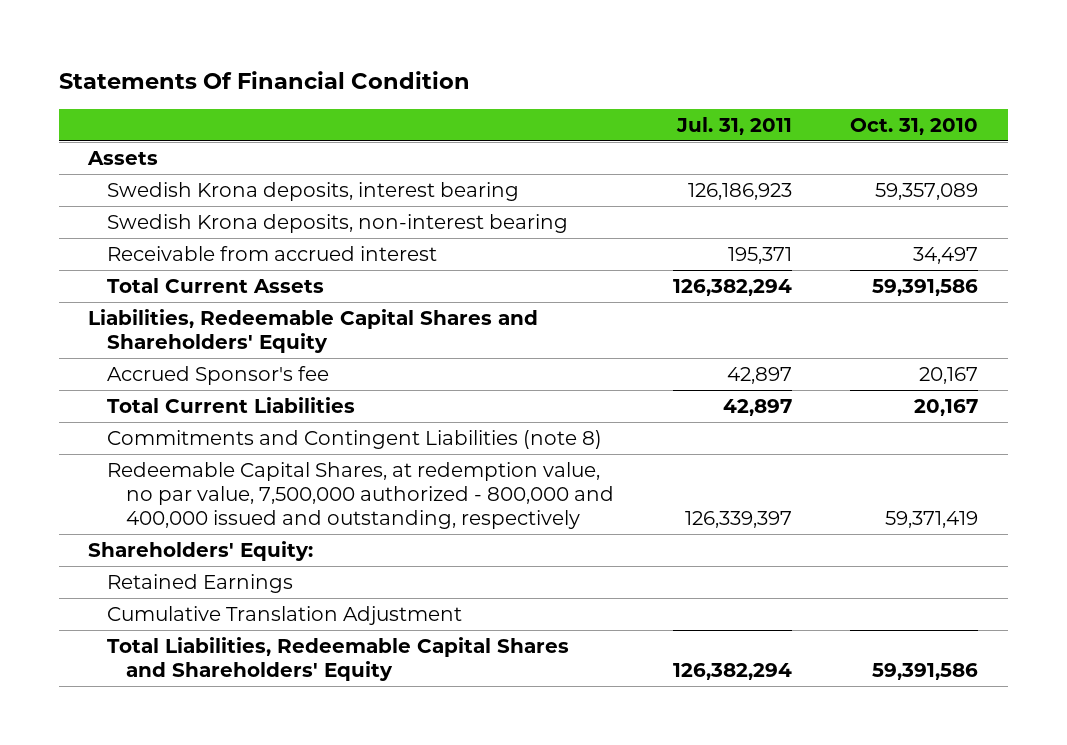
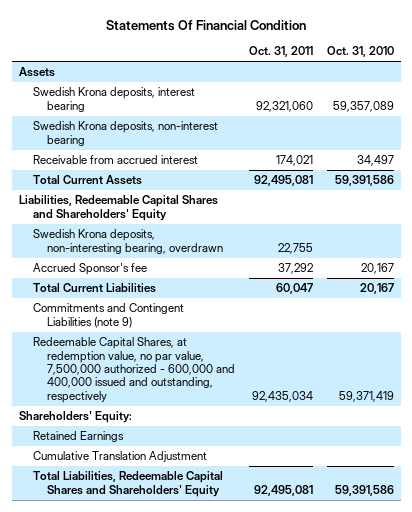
- | Jul. 31, 2011 | Oct. 31, 2010
+ | Oct. 31, 2011 | Oct. 31, 2010
+ Swedish Krona deposits, non-interesting bearing, overdrawn | 22,755 |
- Commitments and Contingent Liabilities (note 8)
- Redeemable Capital Shares, at redemption value, no par value, 7,500,000 authorized - 800,000 and 400,000 issued and outstanding, respectively | 126,339,397 | 59,371,419
+ Commitments and Contingent Liabilities (note 9)
+ Redeemable Capital Shares, at redemption value, no par value, 7,500,000 authorized - 600,000 and 400,000 issued and outstanding, respectively | 92,435,034 | 59,371,419

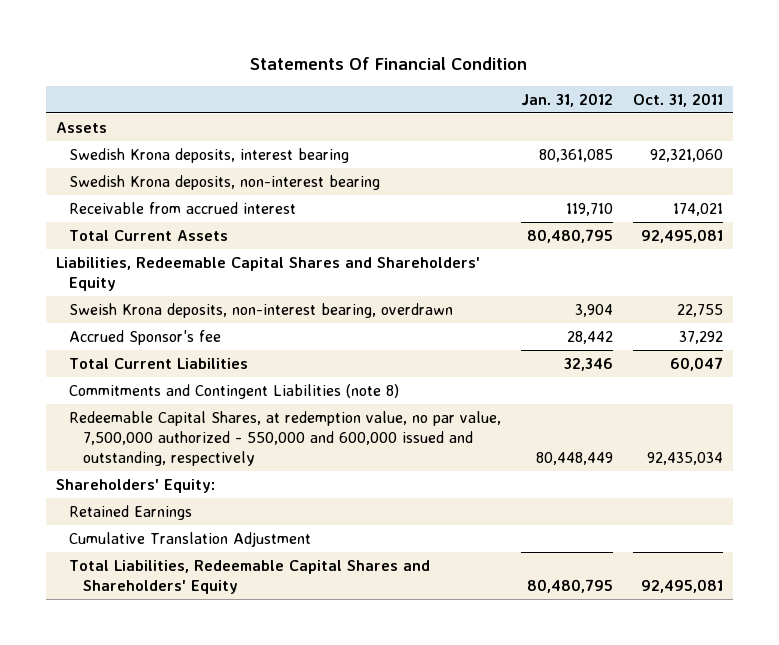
- | Oct. 31, 2011 | Oct. 31, 2010
+ | Jan. 31, 2012 | Oct. 31, 2011
- Swedish Krona deposits, non-interesting bearing, overdrawn | 22,755 |
+ Sweish Krona deposits, non-interest bearing, overdrawn | 3,904 | 22,755
- Commitments and Contingent Liabilities (note 9)
- Redeemable Capital Shares, at redemption value, no par value, 7,500,000 authorized - 600,000 and 400,000 issued and outstanding, respectively | 92,435,034 | 59,371,419
+ Commitments and Contingent Liabilities (note 8)
+ Redeemable Capital Shares, at redemption value, no par value, 7,500,000 authorized - 550,000 and 600,000 issued and outstanding, respectively | 80,448,449 | 92,435,034

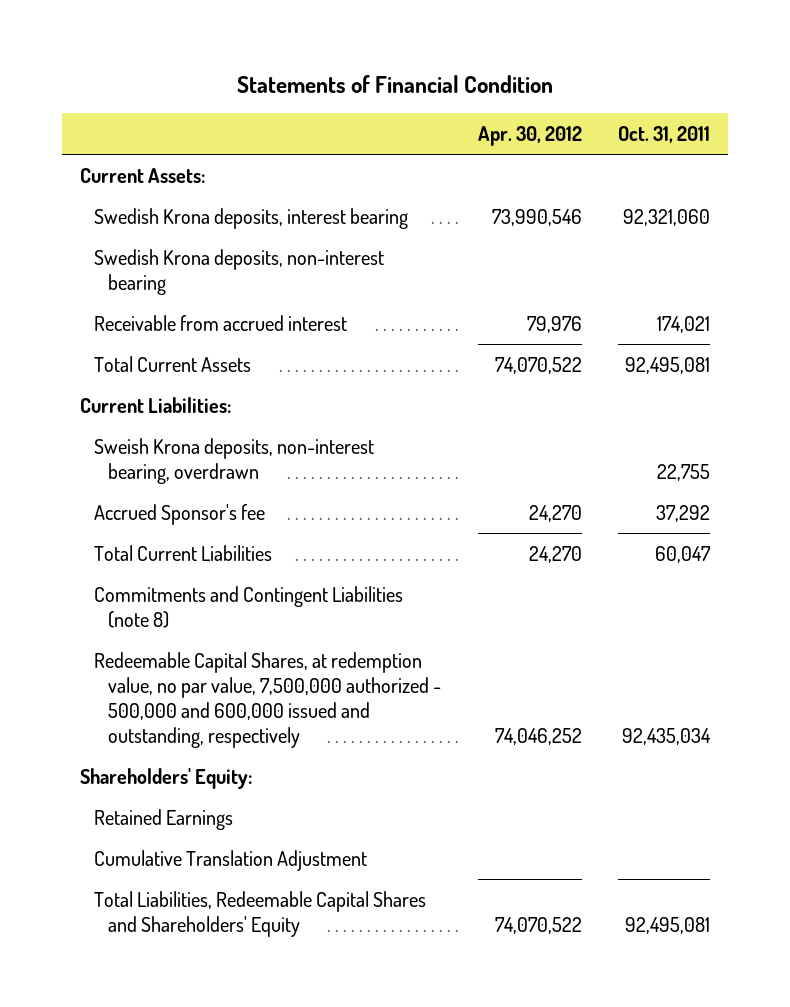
- Statements Of Financial Condition
+ Statements of Financial Condition
- | Jan. 31, 2012 | Oct. 31, 2011
+ | Apr. 30, 2012 | Oct. 31, 2011
- Assets
+ Current Assets:
- Liabilities, Redeemable Capital Shares and Shareholders' Equity
+ Current Liabilities:
- Redeemable Capital Shares, at redemption value, no par value, 7,500,000 authorized - 550,000 and 600,000 issued and outstanding, respectively | 80,448,449 | 92,435,034
+ Redeemable Capital Shares, at redemption value, no par value, 7,500,000 authorized - 500,000 and 600,000 issued and outstanding, respectively | 74,046,252 | 92,435,034

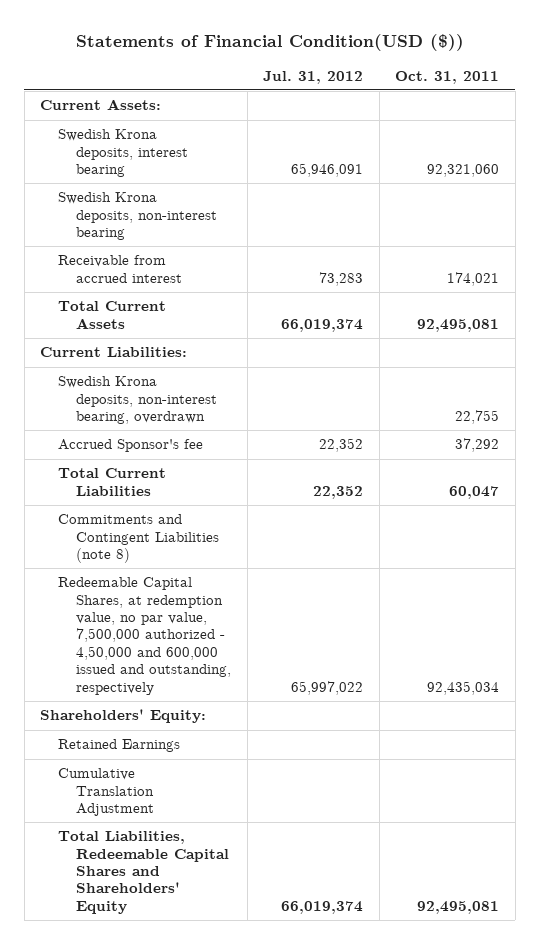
- Statements of Financial Condition
+ Statements of Financial Condition(USD ($))
- | Apr. 30, 2012 | Oct. 31, 2011
+ | Jul. 31, 2012 | Oct. 31, 2011
- Sweish Krona deposits, non-interest bearing, overdrawn | | 22,755
+ Swedish Krona deposits, non-interest bearing, overdrawn | | 22,755
- Redeemable Capital Shares, at redemption value, no par value, 7,500,000 authorized - 500,000 and 600,000 issued and outstanding, respectively | 74,046,252 | 92,435,034
+ Redeemable Capital Shares, at redemption value, no par value, 7,500,000 authorized - 4,50,000 and 600,000 issued and outstanding, respectively | 65,997,022 | 92,435,034

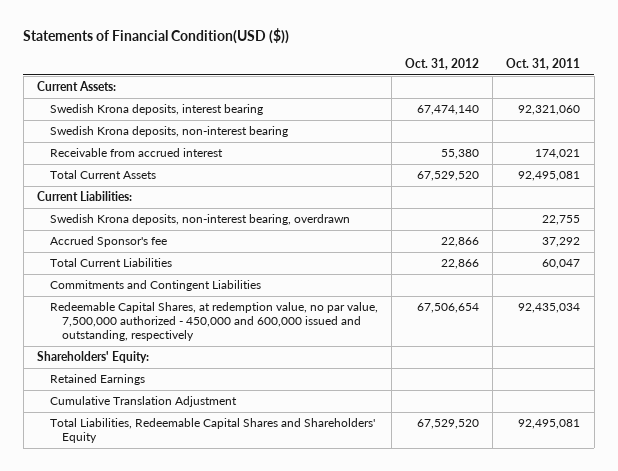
- | Jul. 31, 2012 | Oct. 31, 2011
+ | Oct. 31, 2012 | Oct. 31, 2011
- Commitments and Contingent Liabilities (note 8)
- Redeemable Capital Shares, at redemption value, no par value, 7,500,000 authorized - 4,50,000 and 600,000 issued and outstanding, respectively | 65,997,022 | 92,435,034
+ Commitments and Contingent Liabilities
+ Redeemable Capital Shares, at redemption value, no par value, 7,500,000 authorized - 450,000 and 600,000 issued and outstanding, respectively | 67,506,654 | 92,435,034

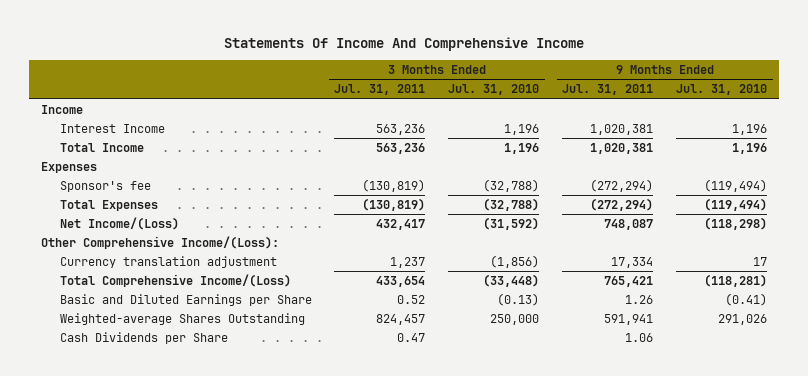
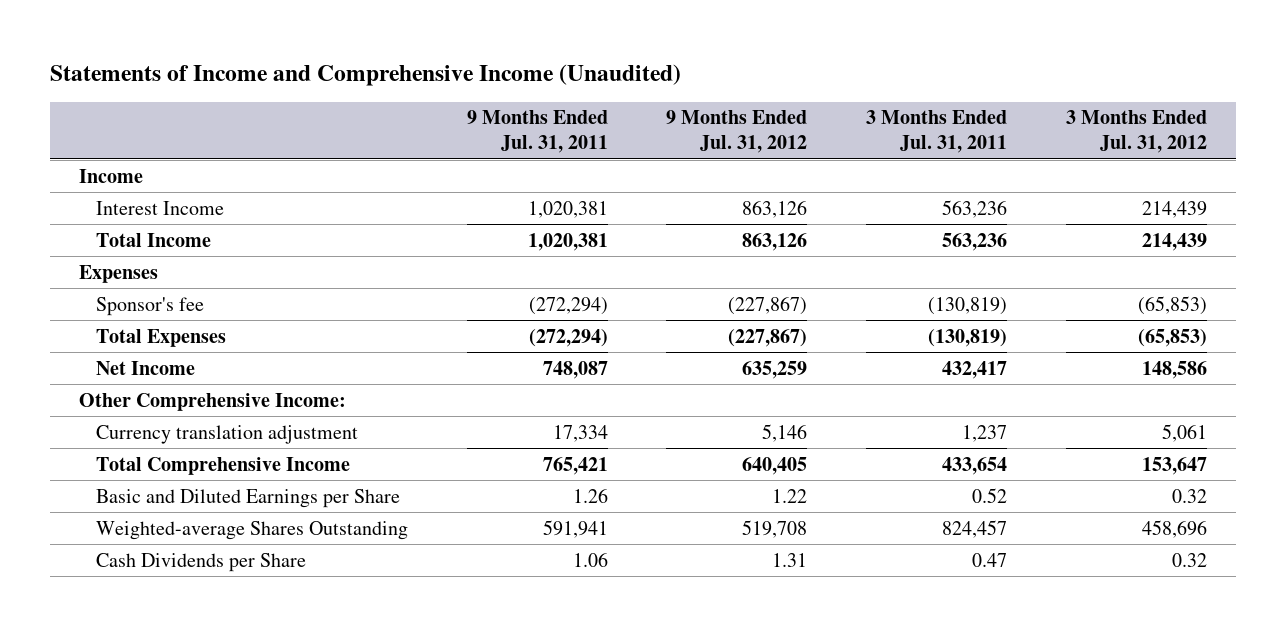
- Statements Of Income And Comprehensive Income
+ Statements of Income and Comprehensive Income (Unaudited)
- | 3 Months Ended Jul. 31, 2011 | 3 Months Ended Jul. 31, 2010 | 9 Months Ended Jul. 31, 2011 | 9 Months Ended Jul. 31, 2010
+ | 9 Months Ended Jul. 31, 2011 | 9 Months Ended Jul. 31, 2012 | 3 Months Ended Jul. 31, 2011 | 3 Months Ended Jul. 31, 2012
- Net Income/(Loss) | 432,417 | (31,592) | 748,087 | (118,298)
- Other Comprehensive Income/(Loss):
+ Net Income | 748,087 | 635,259 | 432,417 | 148,586
+ Other Comprehensive Income:
- Total Comprehensive Income/(Loss) | 433,654 | (33,448) | 765,421 | (118,281)
+ Total Comprehensive Income | 765,421 | 640,405 | 433,654 | 153,647

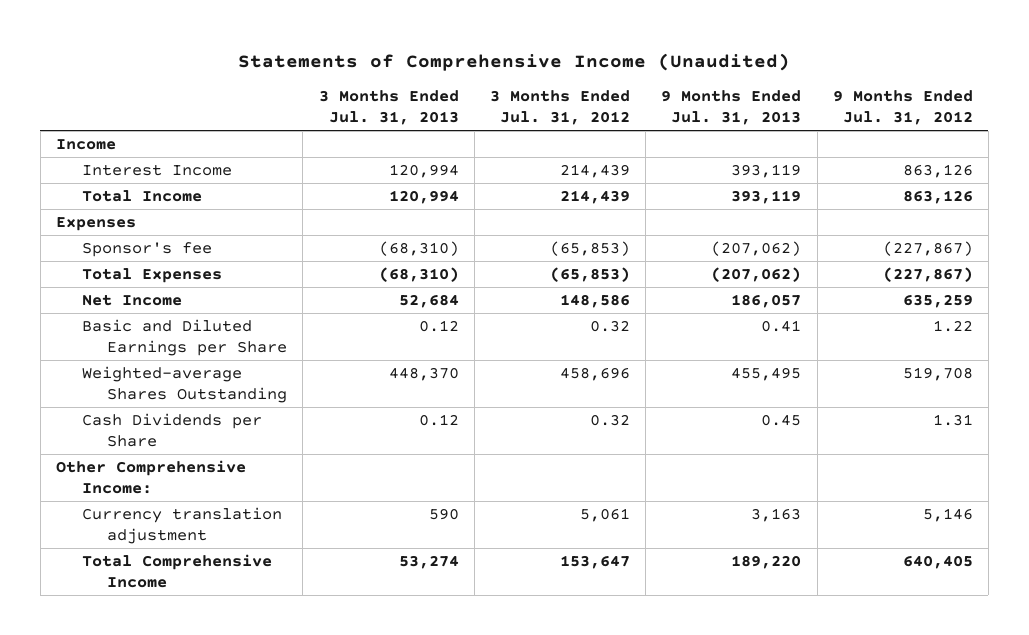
- Statements of Income and Comprehensive Income (Unaudited)
+ Statements of Comprehensive Income (Unaudited)
- | 9 Months Ended Jul. 31, 2011 | 9 Months Ended Jul. 31, 2012 | 3 Months Ended Jul. 31, 2011 | 3 Months Ended Jul. 31, 2012
+ | 3 Months Ended Jul. 31, 2013 | 3 Months Ended Jul. 31, 2012 | 9 Months Ended Jul. 31, 2013 | 9 Months Ended Jul. 31, 2012
moved down: Other Comprehensive Income:
moved down: Currency translation adjustment | 590 | 5,061 | 3,163 | 5,146
moved down: Total Comprehensive Income | 53,274 | 153,647 | 189,220 | 640,405

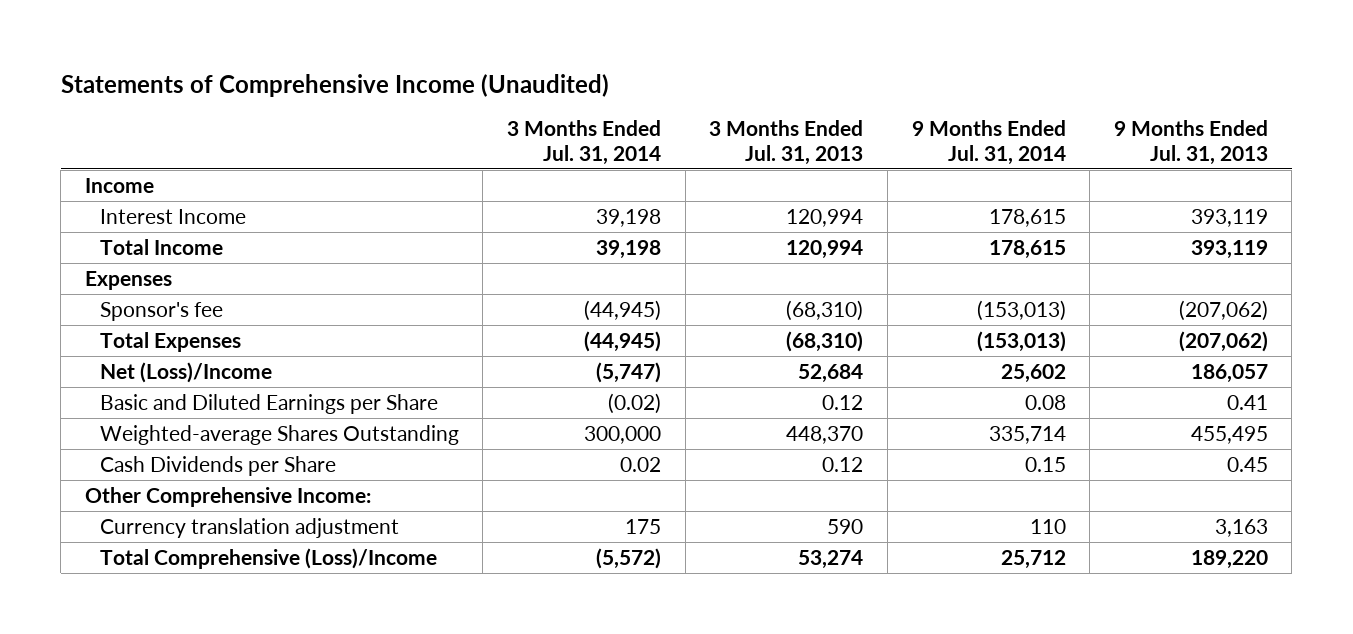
- | 3 Months Ended Jul. 31, 2013 | 3 Months Ended Jul. 31, 2012 | 9 Months Ended Jul. 31, 2013 | 9 Months Ended Jul. 31, 2012
+ | 3 Months Ended Jul. 31, 2014 | 3 Months Ended Jul. 31, 2013 | 9 Months Ended Jul. 31, 2014 | 9 Months Ended Jul. 31, 2013
- Net Income | 52,684 | 148,586 | 186,057 | 635,259
+ Net (Loss)/Income | (5,747) | 52,684 | 25,602 | 186,057
- Total Comprehensive Income | 53,274 | 153,647 | 189,220 | 640,405
+ Total Comprehensive (Loss)/Income | (5,572) | 53,274 | 25,712 | 189,220

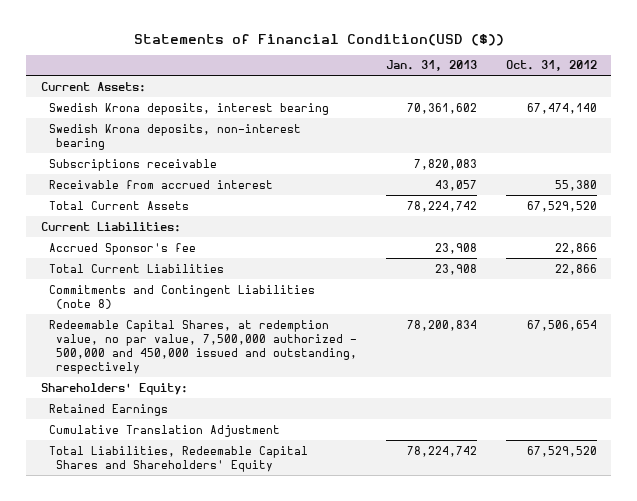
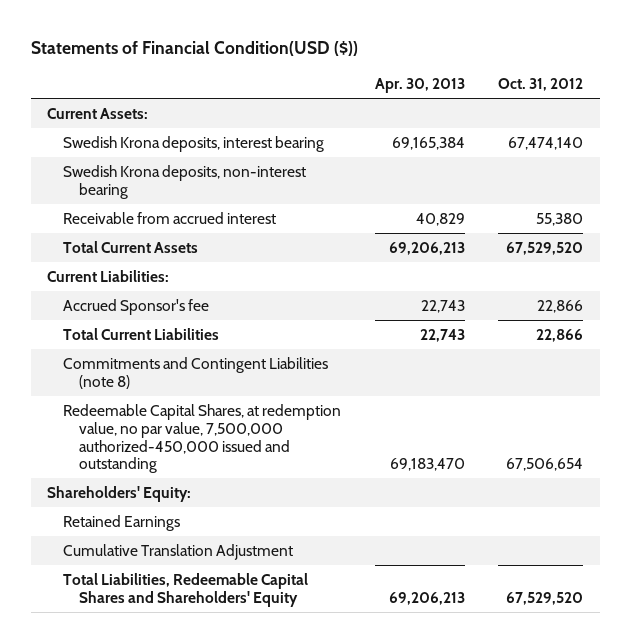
- | Jan. 31, 2013 | Oct. 31, 2012
+ | Apr. 30, 2013 | Oct. 31, 2012
- Subscriptions receivable | 7,820,083 |
- Redeemable Capital Shares, at redemption value, no par value, 7,500,000 authorized - 500,000 and 450,000 issued and outstanding, respectively | 78,200,834 | 67,506,654
+ Redeemable Capital Shares, at redemption value, no par value, 7,500,000 authorized-450,000 issued and outstanding | 69,183,470 | 67,506,654

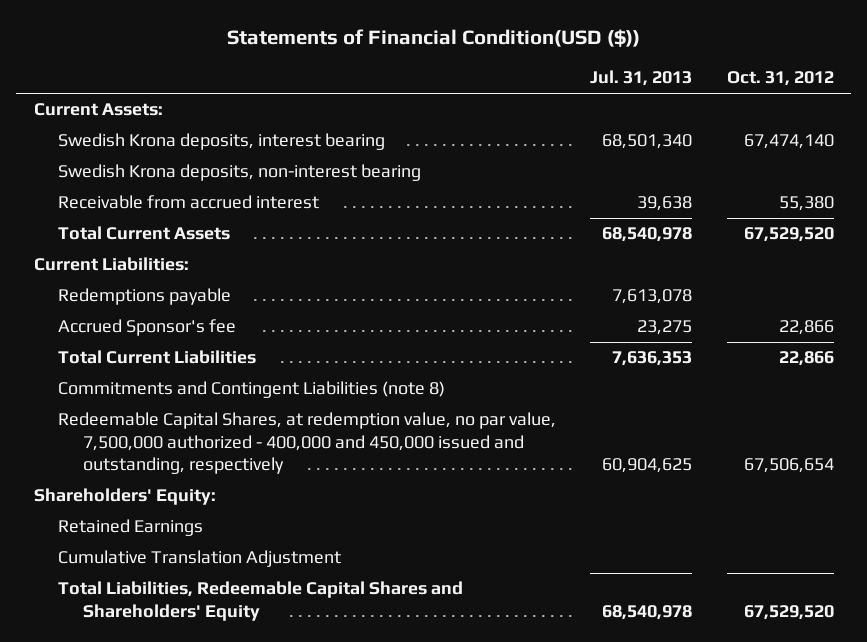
- | Apr. 30, 2013 | Oct. 31, 2012
+ | Jul. 31, 2013 | Oct. 31, 2012
+ Redemptions payable | 7,613,078 |
- Redeemable Capital Shares, at redemption value, no par value, 7,500,000 authorized-450,000 issued and outstanding | 69,183,470 | 67,506,654
+ Redeemable Capital Shares, at redemption value, no par value, 7,500,000 authorized - 400,000 and 450,000 issued and outstanding, respectively | 60,904,625 | 67,506,654

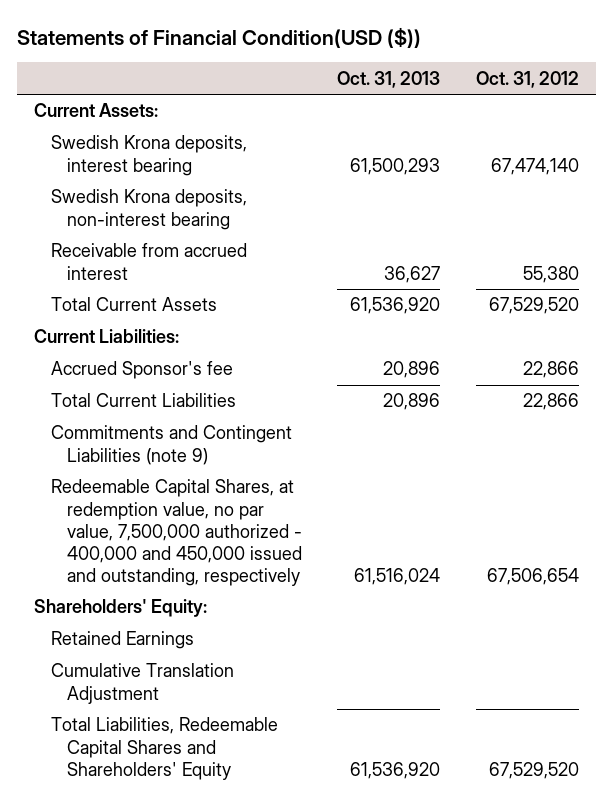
- | Jul. 31, 2013 | Oct. 31, 2012
+ | Oct. 31, 2013 | Oct. 31, 2012
- Redemptions payable | 7,613,078 |
- Commitments and Contingent Liabilities (note 8)
+ Commitments and Contingent Liabilities (note 9)

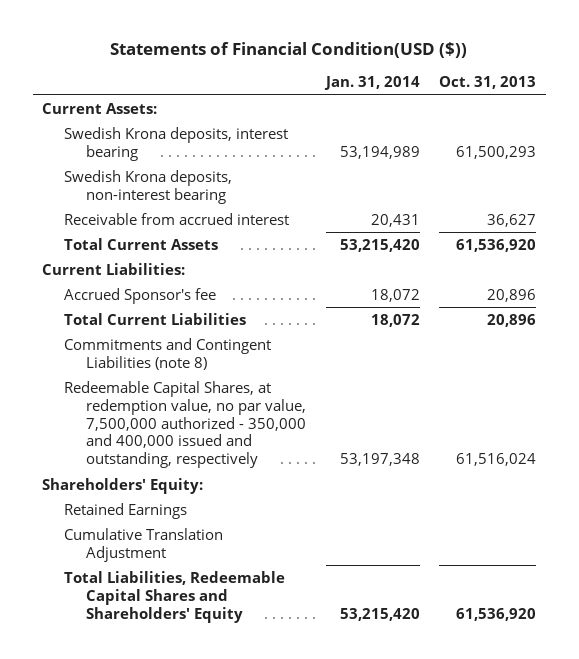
- | Oct. 31, 2013 | Oct. 31, 2012
+ | Jan. 31, 2014 | Oct. 31, 2013
- Commitments and Contingent Liabilities (note 9)
- Redeemable Capital Shares, at redemption value, no par value, 7,500,000 authorized - 400,000 and 450,000 issued and outstanding, respectively | 61,516,024 | 67,506,654
+ Commitments and Contingent Liabilities (note 8)
+ Redeemable Capital Shares, at redemption value, no par value, 7,500,000 authorized - 350,000 and 400,000 issued and outstanding, respectively | 53,197,348 | 61,516,024

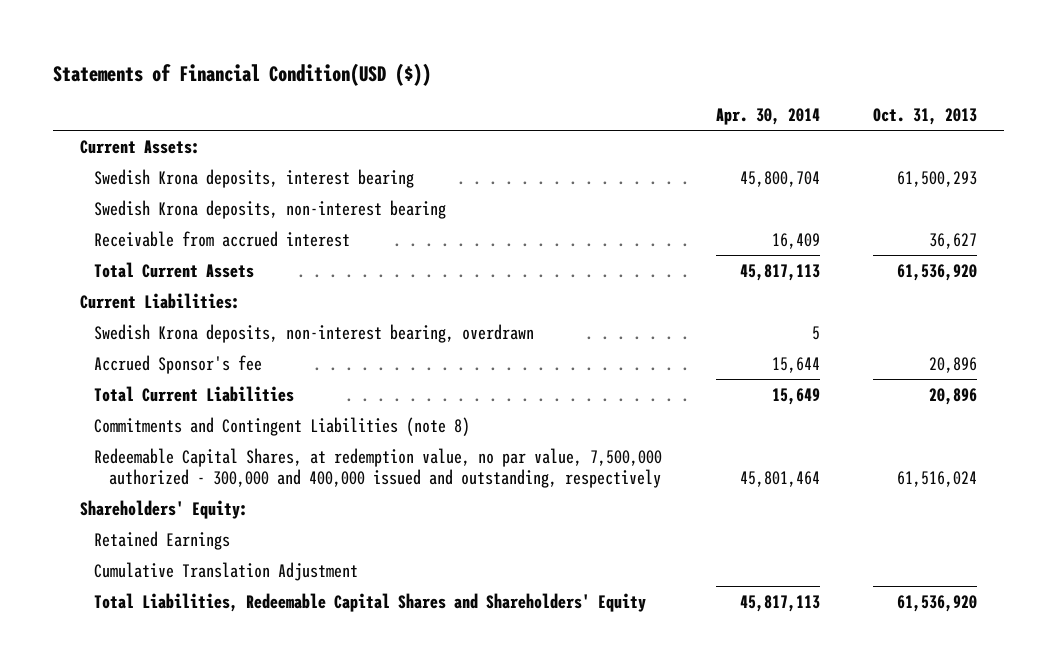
- | Jan. 31, 2014 | Oct. 31, 2013
+ | Apr. 30, 2014 | Oct. 31, 2013
+ Swedish Krona deposits, non-interest bearing, overdrawn | 5 |
- Redeemable Capital Shares, at redemption value, no par value, 7,500,000 authorized - 350,000 and 400,000 issued and outstanding, respectively | 53,197,348 | 61,516,024
+ Redeemable Capital Shares, at redemption value, no par value, 7,500,000 authorized - 300,000 and 400,000 issued and outstanding, respectively | 45,801,464 | 61,516,024

